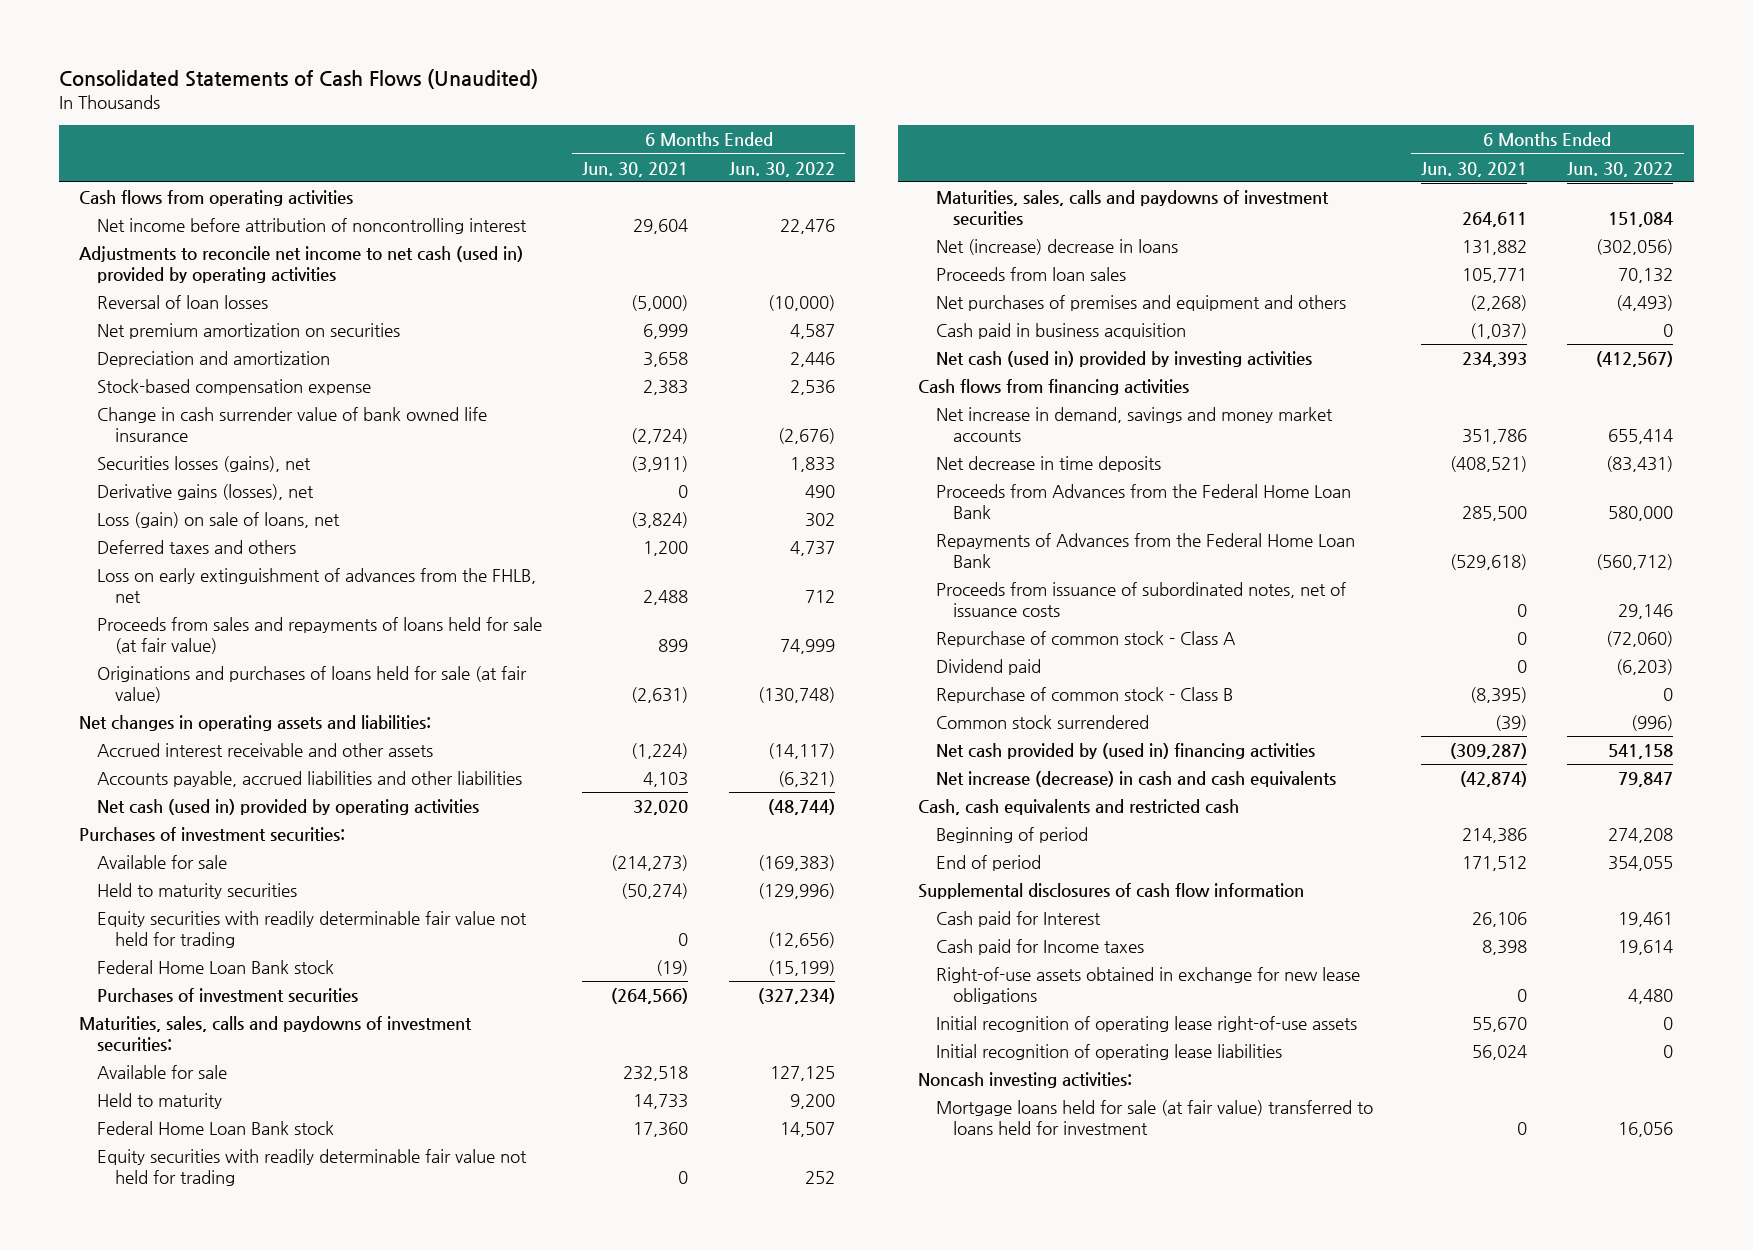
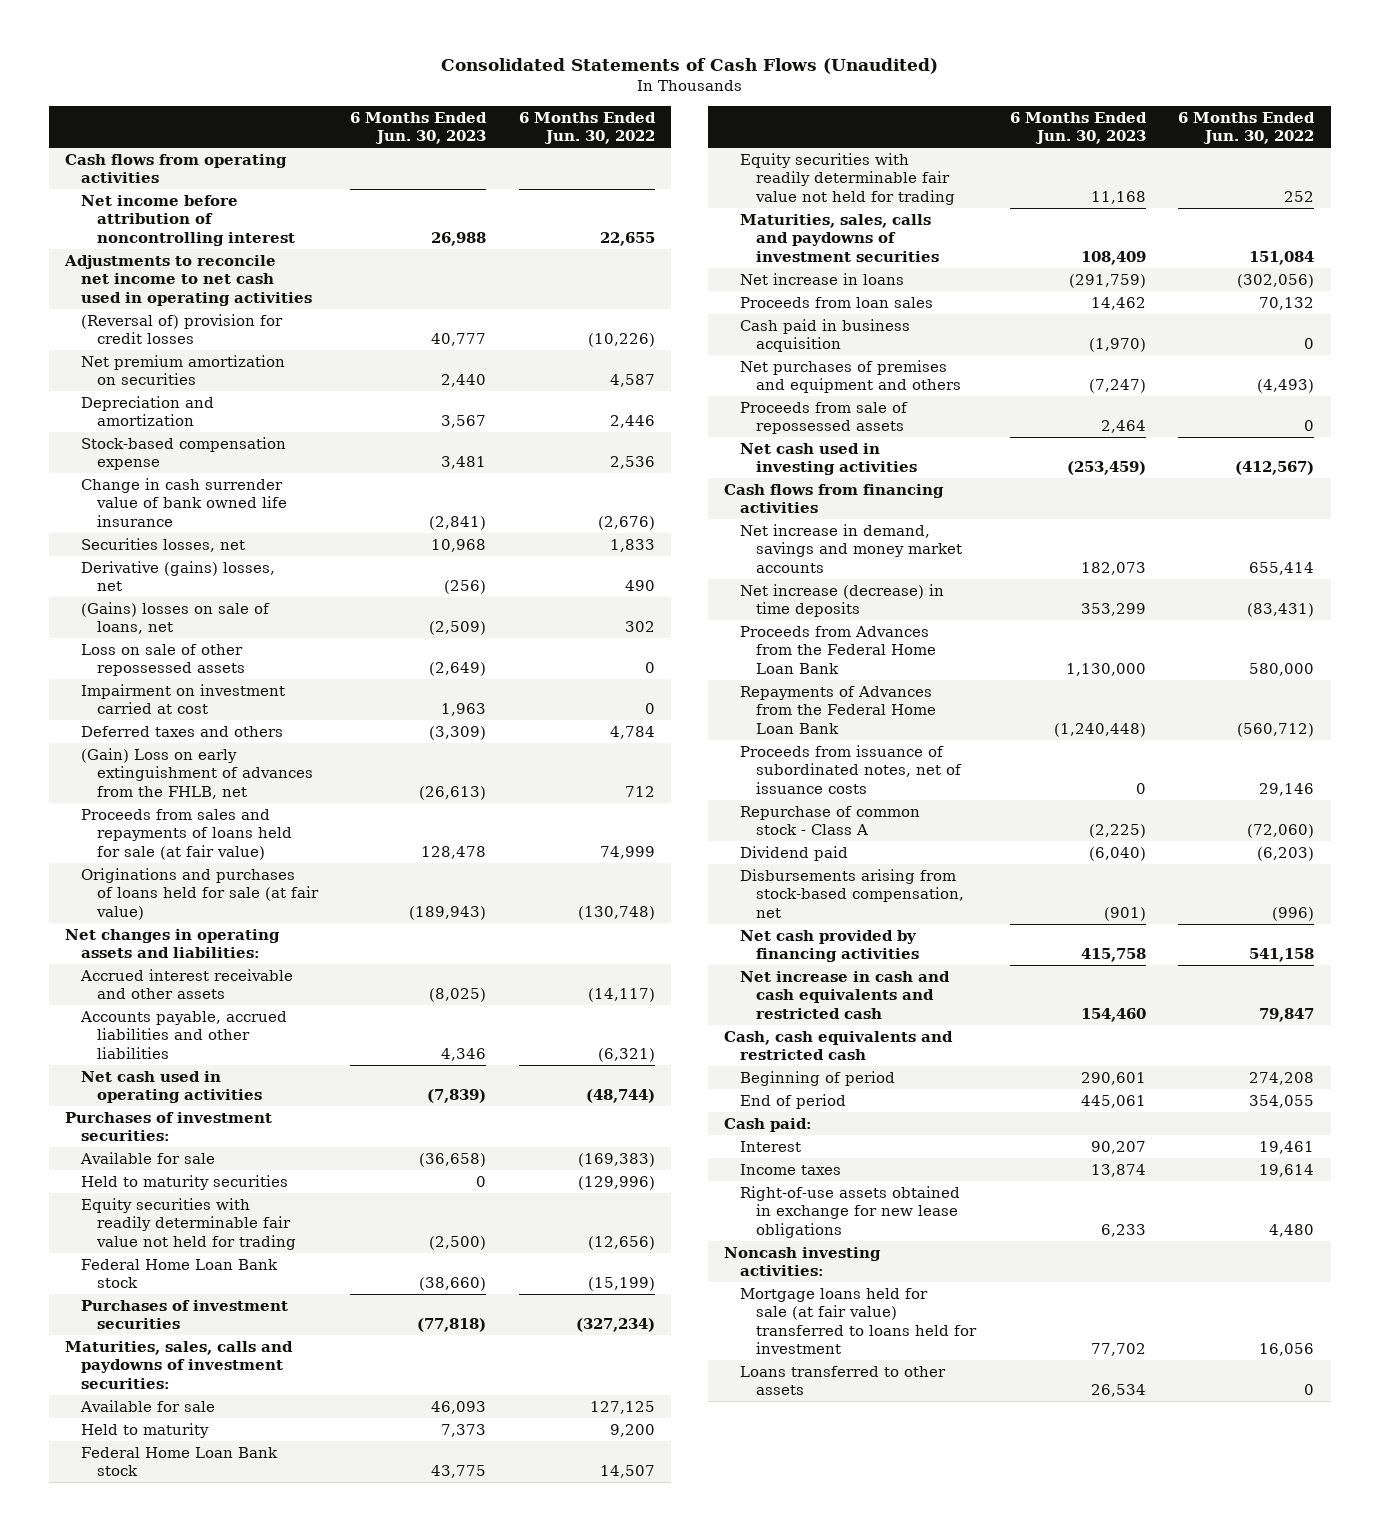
- | 6 Months Ended Jun. 30, 2021 | 6 Months Ended Jun. 30, 2022
+ | 6 Months Ended Jun. 30, 2023 | 6 Months Ended Jun. 30, 2022
- Net income before attribution of noncontrolling interest | 29,604 | 22,476
- Adjustments to reconcile net income to net cash (used in) provided by operating activities
- Reversal of loan losses | (5,000) | (10,000)
+ Net income before attribution of noncontrolling interest | 26,988 | 22,655
+ Adjustments to reconcile net income to net cash used in operating activities
+ (Reversal of) provision for credit losses | 40,777 | (10,226)
- Securities losses (gains), net | (3,911) | 1,833
- Derivative gains (losses), net | 0 | 490
- Loss (gain) on sale of loans, net | (3,824) | 302
- Deferred taxes and others | 1,200 | 4,737
- Loss on early extinguishment of advances from the FHLB, net | 2,488 | 712
+ Securities losses, net | 10,968 | 1,833
+ Derivative (gains) losses, net | (256) | 490
+ (Gains) losses on sale of loans, net | (2,509) | 302
+ Loss on sale of other repossessed assets | (2,649) | 0
+ Impairment on investment carried at cost | 1,963 | 0
+ Deferred taxes and others | (3,309) | 4,784
+ (Gain) Loss on early extinguishment of advances from the FHLB, net | (26,613) | 712
- Net cash (used in) provided by operating activities | 32,020 | (48,744)
+ Net cash used in operating activities | (7,839) | (48,744)
- Net (increase) decrease in loans | 131,882 | (302,056)
+ Net increase in loans | (291,759) | (302,056)
- Net cash (used in) provided by investing activities | 234,393 | (412,567)
moved down: Net purchases of premises and equipment and others | (7,247) | (4,493)
+ Proceeds from sale of repossessed assets | 2,464 | 0
+ Net cash used in investing activities | (253,459) | (412,567)
- Net decrease in time deposits | (408,521) | (83,431)
+ Net increase (decrease) in time deposits | 353,299 | (83,431)
- Repurchase of common stock - Class B | (8,395) | 0
- Common stock surrendered | (39) | (996)
- Net cash provided by (used in) financing activities | (309,287) | 541,158
- Net increase (decrease) in cash and cash equivalents | (42,874) | 79,847
+ Disbursements arising from stock-based compensation, net | (901) | (996)
+ Net cash provided by financing activities | 415,758 | 541,158
+ Net increase in cash and cash equivalents and restricted cash | 154,460 | 79,847
- Supplemental disclosures of cash flow information
- Cash paid for Interest | 26,106 | 19,461
- Cash paid for Income taxes | 8,398 | 19,614
+ Cash paid:
+ Interest | 90,207 | 19,461
+ Income taxes | 13,874 | 19,614
- Initial recognition of operating lease right-of-use assets | 55,670 | 0
- Initial recognition of operating lease liabilities | 56,024 | 0
+ Loans transferred to other assets | 26,534 | 0

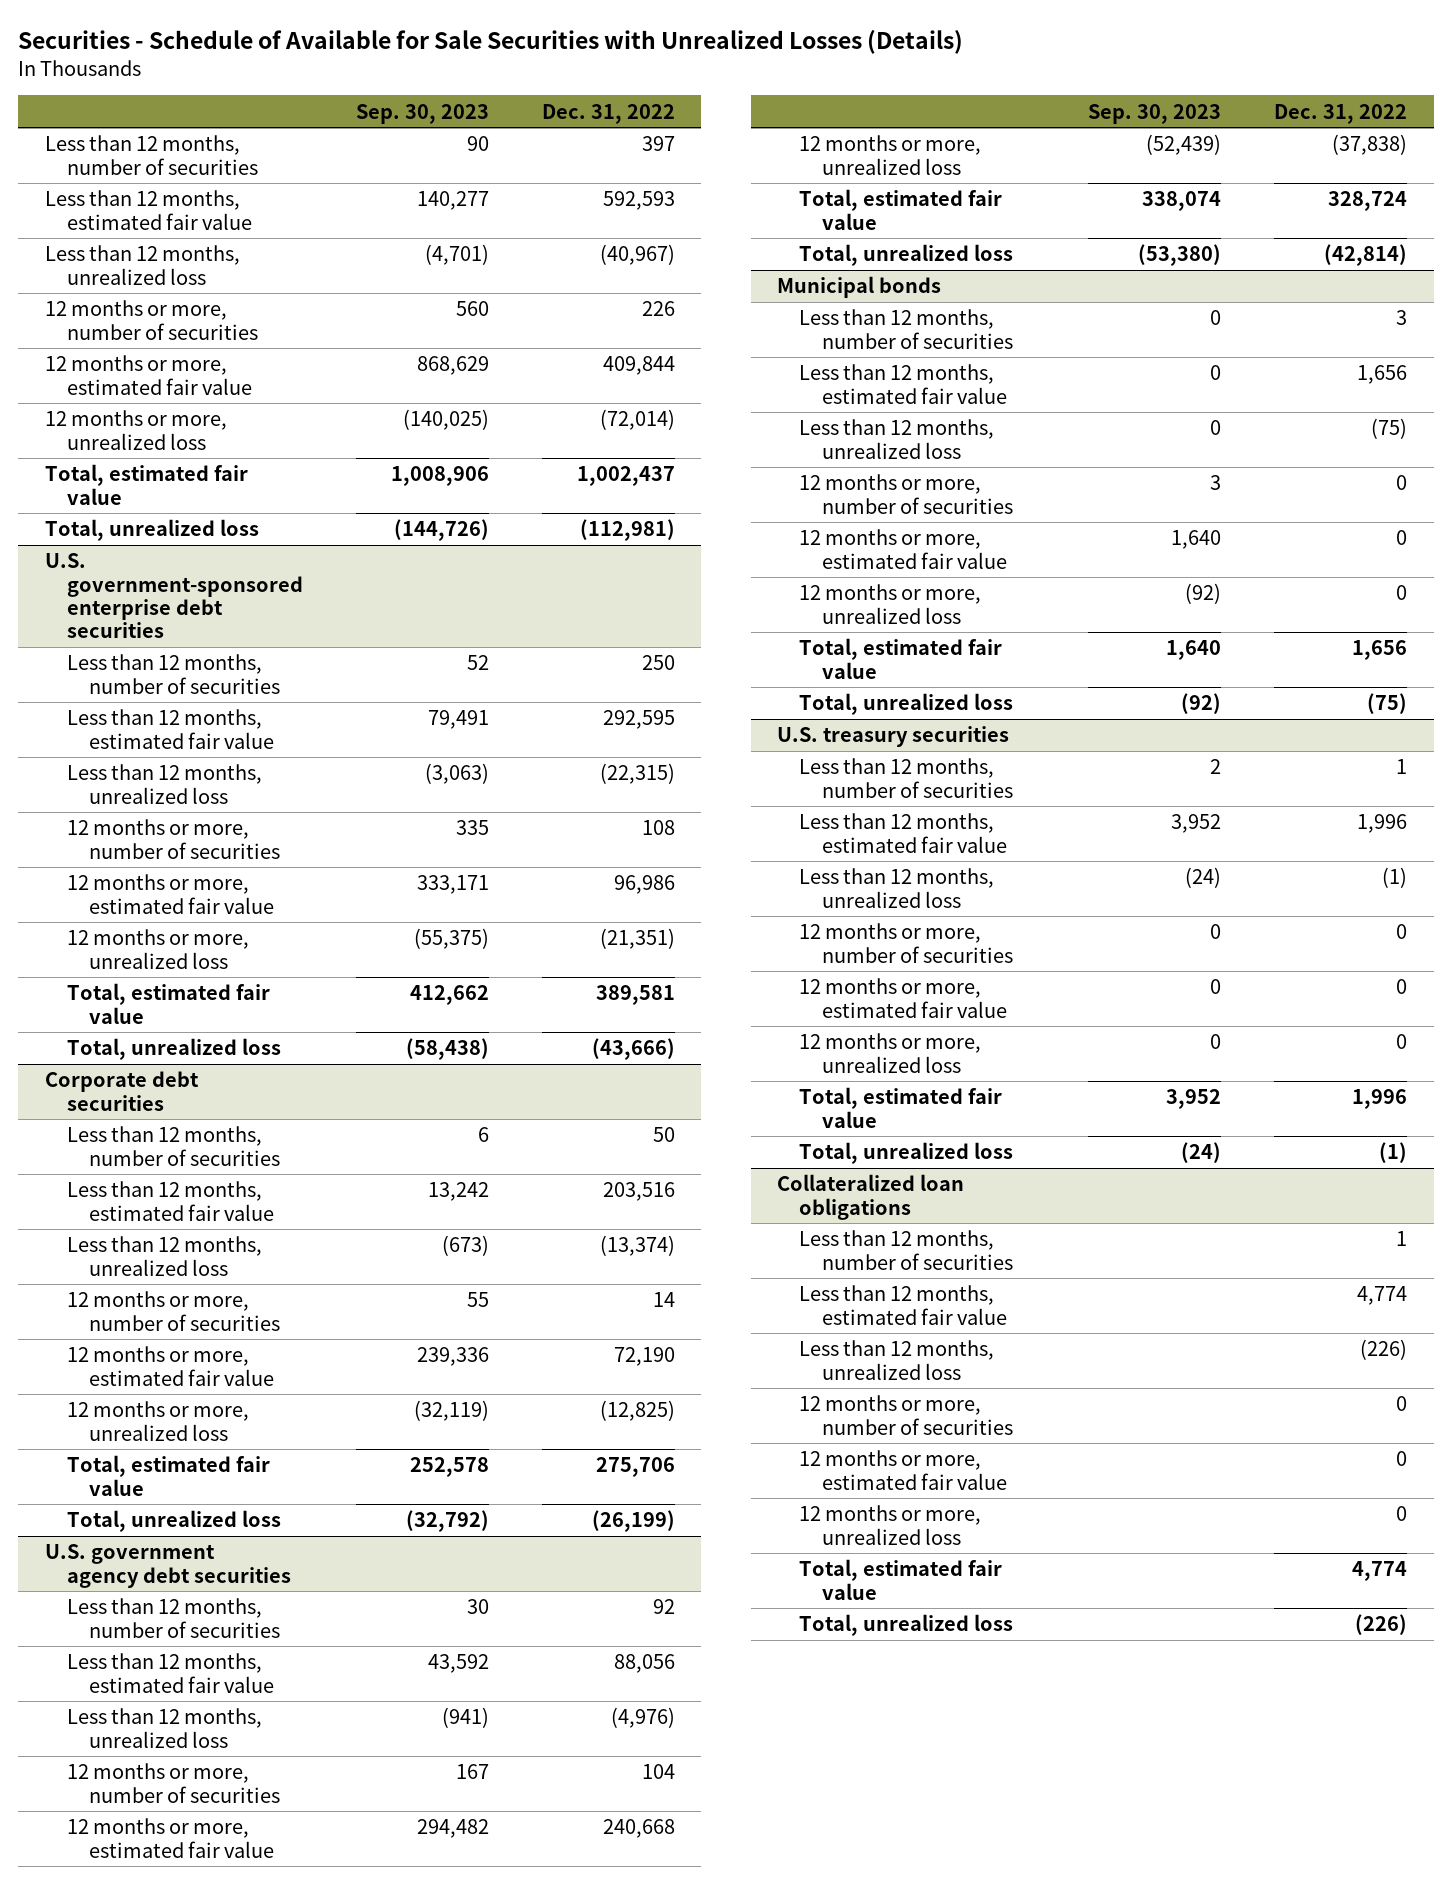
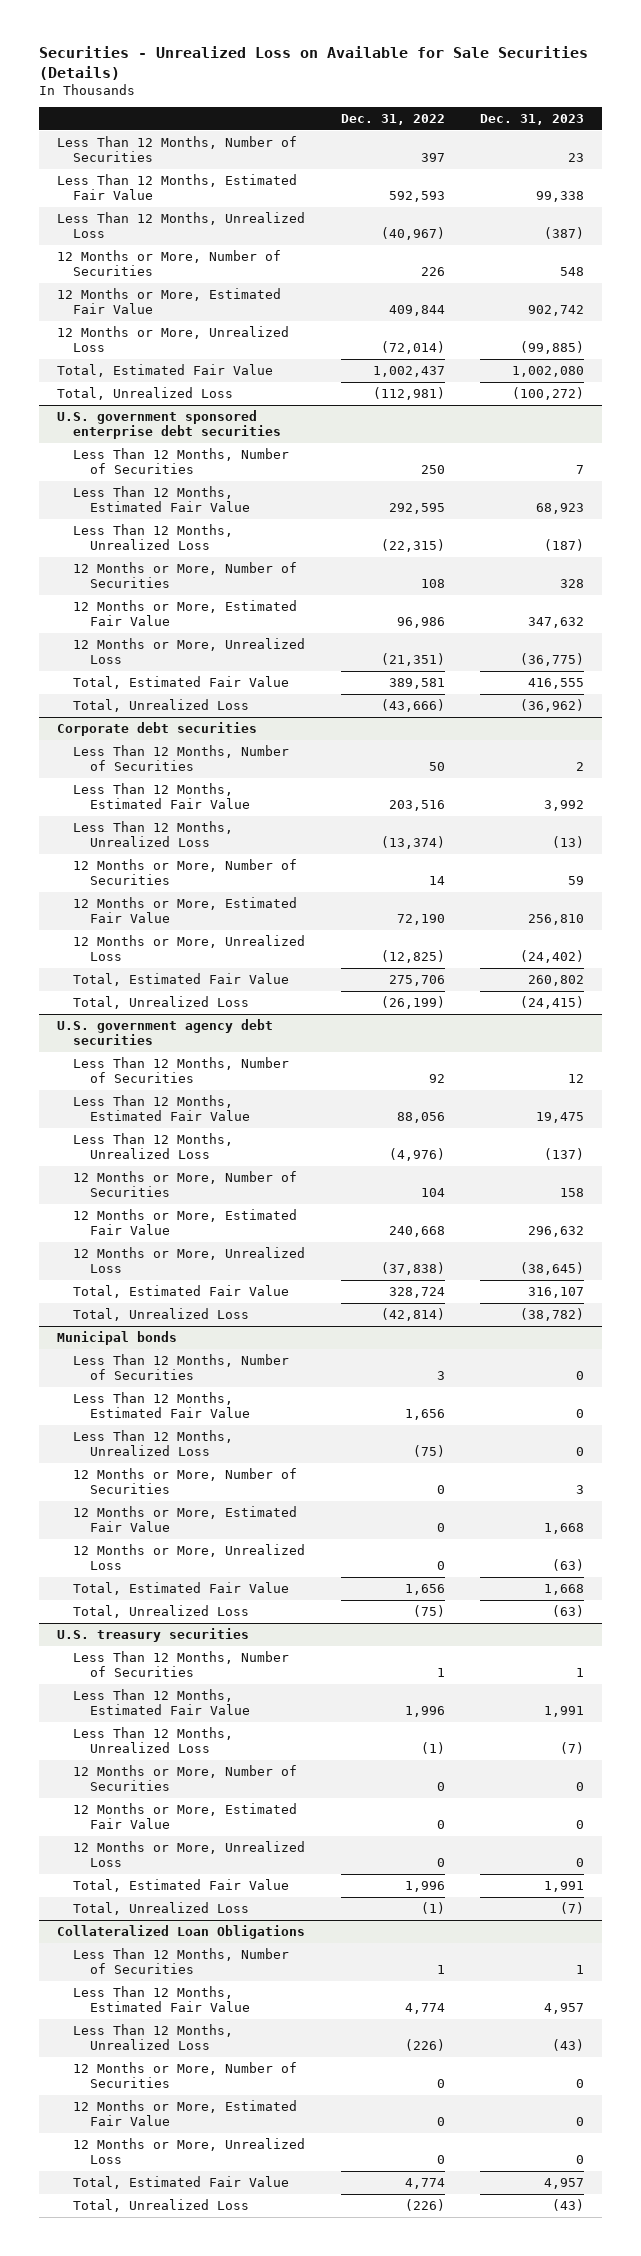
- Securities - Schedule of Available for Sale Securities with Unrealized Losses (Details)
+ Securities - Unrealized Loss on Available for Sale Securities (Details)
- | Sep. 30, 2023 | Dec. 31, 2022
+ | Dec. 31, 2022 | Dec. 31, 2023
- Less than 12 months, number of securities | 90 | 397
- Less than 12 months, estimated fair value | 140,277 | 592,593
- Less than 12 months, unrealized loss | (4,701) | (40,967)
- 12 months or more, number of securities | 560 | 226
- 12 months or more, estimated fair value | 868,629 | 409,844
- 12 months or more, unrealized loss | (140,025) | (72,014)
- Total, estimated fair value | 1,008,906 | 1,002,437
- Total, unrealized loss | (144,726) | (112,981)
- U.S. government-sponsored enterprise debt securities
- Less than 12 months, number of securities | 52 | 250
- Less than 12 months, estimated fair value | 79,491 | 292,595
- Less than 12 months, unrealized loss | (3,063) | (22,315)
- 12 months or more, number of securities | 335 | 108
- 12 months or more, estimated fair value | 333,171 | 96,986
- 12 months or more, unrealized loss | (55,375) | (21,351)
- Total, estimated fair value | 412,662 | 389,581
- Total, unrealized loss | (58,438) | (43,666)
+ Less Than 12 Months, Number of Securities | 397 | 23
+ Less Than 12 Months, Estimated Fair Value | 592,593 | 99,338
+ Less Than 12 Months, Unrealized Loss | (40,967) | (387)
+ 12 Months or More, Number of Securities | 226 | 548
+ 12 Months or More, Estimated Fair Value | 409,844 | 902,742
+ 12 Months or More, Unrealized Loss | (72,014) | (99,885)
+ Total, Estimated Fair Value | 1,002,437 | 1,002,080
+ Total, Unrealized Loss | (112,981) | (100,272)
+ U.S. government sponsored enterprise debt securities
+ Less Than 12 Months, Number of Securities | 250 | 7
+ Less Than 12 Months, Estimated Fair Value | 292,595 | 68,923
+ Less Than 12 Months, Unrealized Loss | (22,315) | (187)
+ 12 Months or More, Number of Securities | 108 | 328
+ 12 Months or More, Estimated Fair Value | 96,986 | 347,632
+ 12 Months or More, Unrealized Loss | (21,351) | (36,775)
+ Total, Estimated Fair Value | 389,581 | 416,555
+ Total, Unrealized Loss | (43,666) | (36,962)
@ Corporate debt securities
- Less than 12 months, number of securities | 6 | 50
- Less than 12 months, estimated fair value | 13,242 | 203,516
- Less than 12 months, unrealized loss | (673) | (13,374)
- 12 months or more, number of securities | 55 | 14
- 12 months or more, estimated fair value | 239,336 | 72,190
- 12 months or more, unrealized loss | (32,119) | (12,825)
- Total, estimated fair value | 252,578 | 275,706
- Total, unrealized loss | (32,792) | (26,199)
+ Less Than 12 Months, Number of Securities | 50 | 2
+ Less Than 12 Months, Estimated Fair Value | 203,516 | 3,992
+ Less Than 12 Months, Unrealized Loss | (13,374) | (13)
+ 12 Months or More, Number of Securities | 14 | 59
+ 12 Months or More, Estimated Fair Value | 72,190 | 256,810
+ 12 Months or More, Unrealized Loss | (12,825) | (24,402)
+ Total, Estimated Fair Value | 275,706 | 260,802
+ Total, Unrealized Loss | (26,199) | (24,415)
@ U.S. government agency debt securities
- Less than 12 months, number of securities | 30 | 92
- Less than 12 months, estimated fair value | 43,592 | 88,056
- Less than 12 months, unrealized loss | (941) | (4,976)
- 12 months or more, number of securities | 167 | 104
- 12 months or more, estimated fair value | 294,482 | 240,668
- 12 months or more, unrealized loss | (52,439) | (37,838)
- Total, estimated fair value | 338,074 | 328,724
- Total, unrealized loss | (53,380) | (42,814)
+ Less Than 12 Months, Number of Securities | 92 | 12
+ Less Than 12 Months, Estimated Fair Value | 88,056 | 19,475
+ Less Than 12 Months, Unrealized Loss | (4,976) | (137)
+ 12 Months or More, Number of Securities | 104 | 158
+ 12 Months or More, Estimated Fair Value | 240,668 | 296,632
+ 12 Months or More, Unrealized Loss | (37,838) | (38,645)
+ Total, Estimated Fair Value | 328,724 | 316,107
+ Total, Unrealized Loss | (42,814) | (38,782)
@ Municipal bonds
- Less than 12 months, number of securities | 0 | 3
- Less than 12 months, estimated fair value | 0 | 1,656
- Less than 12 months, unrealized loss | 0 | (75)
- 12 months or more, number of securities | 3 | 0
- 12 months or more, estimated fair value | 1,640 | 0
- 12 months or more, unrealized loss | (92) | 0
- Total, estimated fair value | 1,640 | 1,656
- Total, unrealized loss | (92) | (75)
+ Less Than 12 Months, Number of Securities | 3 | 0
+ Less Than 12 Months, Estimated Fair Value | 1,656 | 0
+ Less Than 12 Months, Unrealized Loss | (75) | 0
+ 12 Months or More, Number of Securities | 0 | 3
+ 12 Months or More, Estimated Fair Value | 0 | 1,668
+ 12 Months or More, Unrealized Loss | 0 | (63)
+ Total, Estimated Fair Value | 1,656 | 1,668
+ Total, Unrealized Loss | (75) | (63)
@ U.S. treasury securities
- Less than 12 months, number of securities | 2 | 1
- Less than 12 months, estimated fair value | 3,952 | 1,996
- Less than 12 months, unrealized loss | (24) | (1)
- 12 months or more, number of securities | 0 | 0
- 12 months or more, estimated fair value | 0 | 0
- 12 months or more, unrealized loss | 0 | 0
- Total, estimated fair value | 3,952 | 1,996
- Total, unrealized loss | (24) | (1)
- Collateralized loan obligations
- Less than 12 months, number of securities | | 1
- Less than 12 months, estimated fair value | | 4,774
- Less than 12 months, unrealized loss | | (226)
- 12 months or more, number of securities | | 0
- 12 months or more, estimated fair value | | 0
- 12 months or more, unrealized loss | | 0
- Total, estimated fair value | | 4,774
- Total, unrealized loss | | (226)
@ U.S. treasury securities
+ Less Than 12 Months, Number of Securities | 1 | 1
+ Less Than 12 Months, Estimated Fair Value | 1,996 | 1,991
+ Less Than 12 Months, Unrealized Loss | (1) | (7)
+ 12 Months or More, Number of Securities | 0 | 0
+ 12 Months or More, Estimated Fair Value | 0 | 0
+ 12 Months or More, Unrealized Loss | 0 | 0
+ Total, Estimated Fair Value | 1,996 | 1,991
+ Total, Unrealized Loss | (1) | (7)
+ Collateralized Loan Obligations
+ Less Than 12 Months, Number of Securities | 1 | 1
+ Less Than 12 Months, Estimated Fair Value | 4,774 | 4,957
+ Less Than 12 Months, Unrealized Loss | (226) | (43)
+ 12 Months or More, Number of Securities | 0 | 0
+ 12 Months or More, Estimated Fair Value | 0 | 0
+ 12 Months or More, Unrealized Loss | 0 | 0
+ Total, Estimated Fair Value | 4,774 | 4,957
+ Total, Unrealized Loss | (226) | (43)

